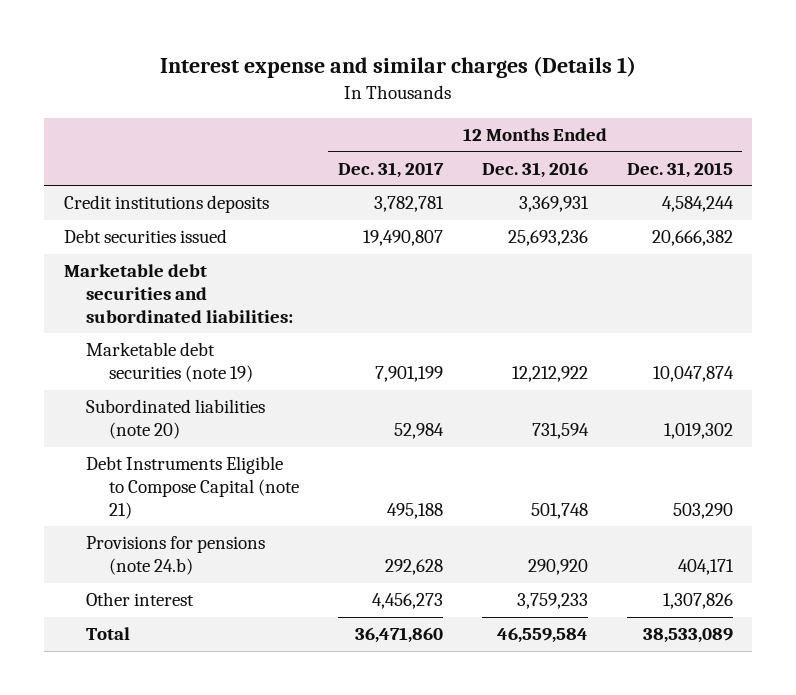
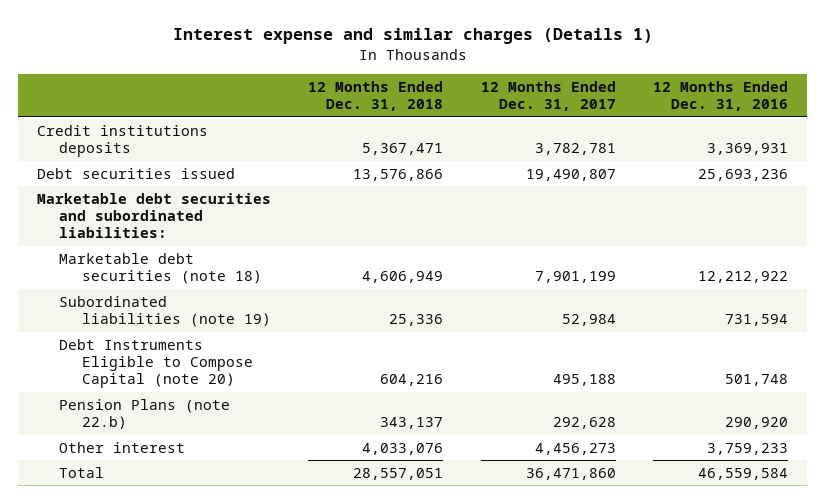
- | 12 Months Ended Dec. 31, 2017 | 12 Months Ended Dec. 31, 2016 | 12 Months Ended Dec. 31, 2015
+ | 12 Months Ended Dec. 31, 2018 | 12 Months Ended Dec. 31, 2017 | 12 Months Ended Dec. 31, 2016
- Marketable debt securities (note 19) | 7,901,199 | 12,212,922 | 10,047,874
- Subordinated liabilities (note 20) | 52,984 | 731,594 | 1,019,302
- Debt Instruments Eligible to Compose Capital (note 21) | 495,188 | 501,748 | 503,290
- Provisions for pensions (note 24.b) | 292,628 | 290,920 | 404,171
+ Marketable debt securities (note 18) | 4,606,949 | 7,901,199 | 12,212,922
+ Subordinated liabilities (note 19) | 25,336 | 52,984 | 731,594
+ Debt Instruments Eligible to Compose Capital (note 20) | 604,216 | 495,188 | 501,748
+ Pension Plans (note 22.b) | 343,137 | 292,628 | 290,920

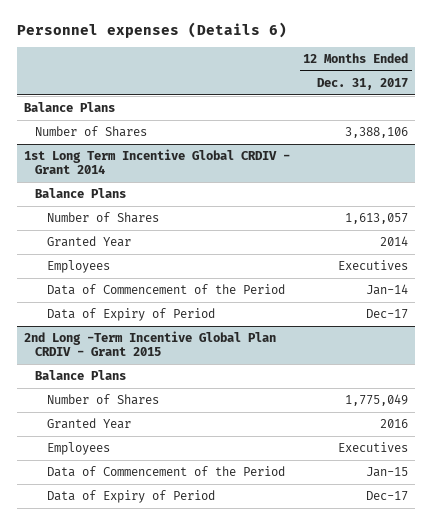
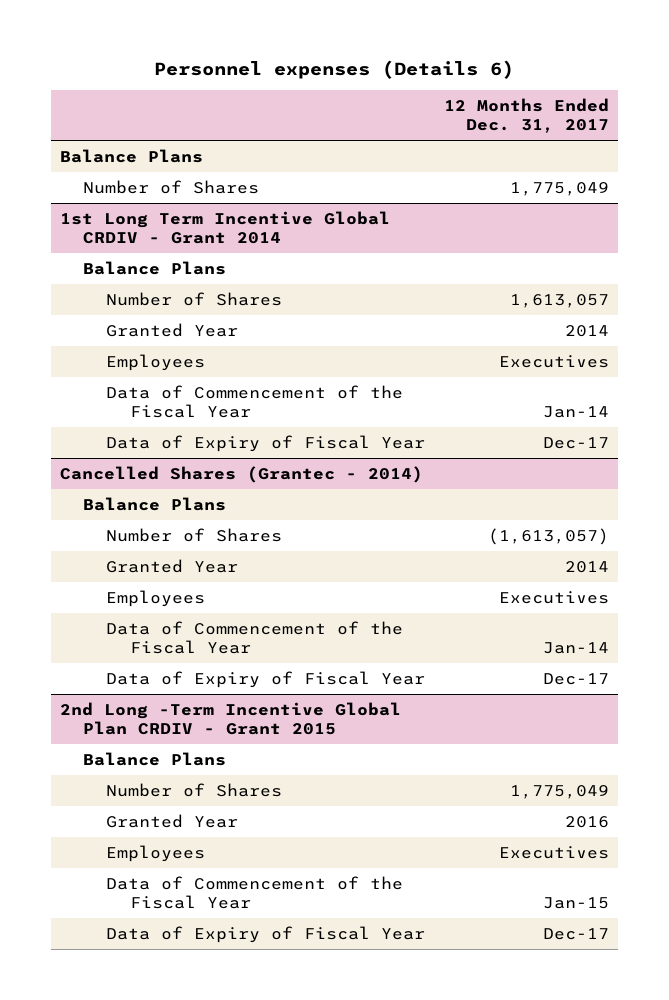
- Number of Shares | 3,388,106
+ Number of Shares | 1,775,049
@ 1st Long Term Incentive Global CRDIV - Grant 2014
- Data of Commencement of the Period | Jan-14
- Data of Expiry of Period | Dec-17
+ Data of Commencement of the Fiscal Year | Jan-14
+ Data of Expiry of Fiscal Year | Dec-17
+ Cancelled Shares (Grantec - 2014)
+ Balance Plans
+ Number of Shares | (1,613,057)
+ Granted Year | 2014
+ Employees | Executives
+ Data of Commencement of the Fiscal Year | Jan-14
+ Data of Expiry of Fiscal Year | Dec-17
@ 2nd Long -Term Incentive Global Plan CRDIV - Grant 2015
- Data of Commencement of the Period | Jan-15
- Data of Expiry of Period | Dec-17
+ Data of Commencement of the Fiscal Year | Jan-15
+ Data of Expiry of Fiscal Year | Dec-17

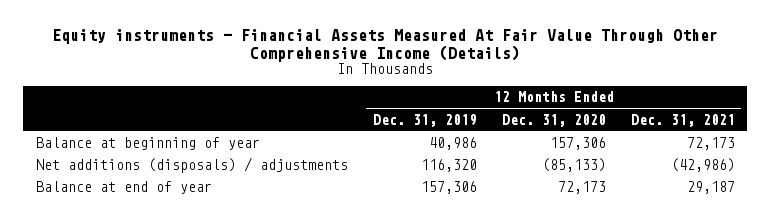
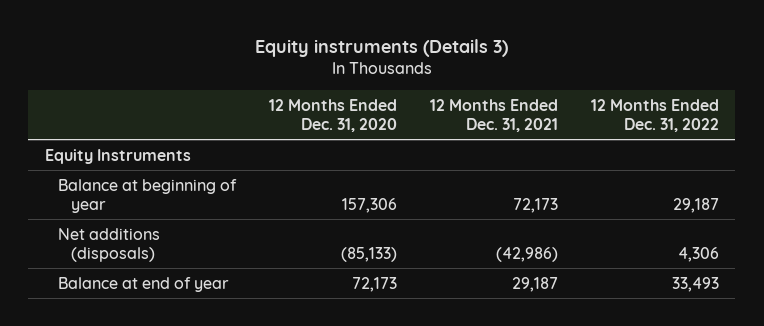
- Equity instruments - Financial Assets Measured At Fair Value Through Other Comprehensive Income (Details)
+ Equity instruments (Details 3)
- | 12 Months Ended Dec. 31, 2019 | 12 Months Ended Dec. 31, 2020 | 12 Months Ended Dec. 31, 2021
+ | 12 Months Ended Dec. 31, 2020 | 12 Months Ended Dec. 31, 2021 | 12 Months Ended Dec. 31, 2022
+ Equity Instruments
- Net additions (disposals) / adjustments | 116,320 | (85,133) | (42,986)
+ Net additions (disposals) | (85,133) | (42,986) | 4,306

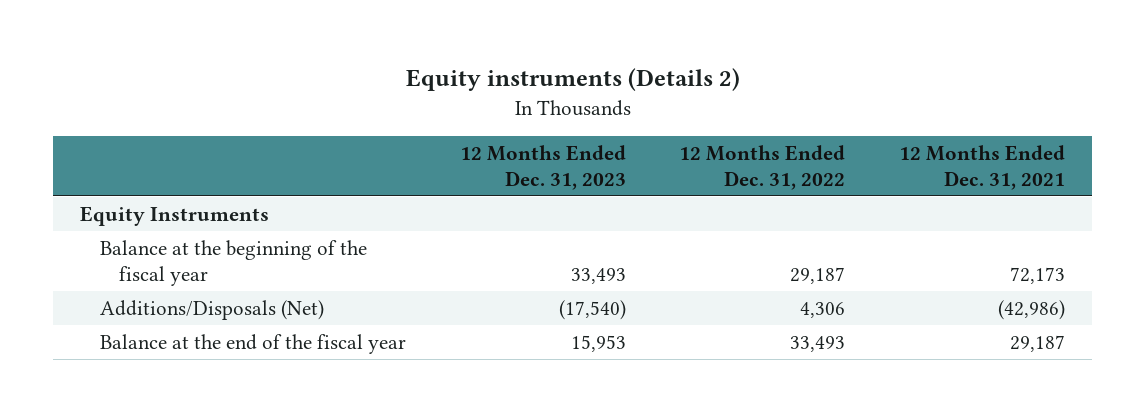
- Equity instruments (Details 3)
+ Equity instruments (Details 2)
- | 12 Months Ended Dec. 31, 2020 | 12 Months Ended Dec. 31, 2021 | 12 Months Ended Dec. 31, 2022
+ | 12 Months Ended Dec. 31, 2023 | 12 Months Ended Dec. 31, 2022 | 12 Months Ended Dec. 31, 2021
- Balance at beginning of year | 157,306 | 72,173 | 29,187
- Net additions (disposals) | (85,133) | (42,986) | 4,306
- Balance at end of year | 72,173 | 29,187 | 33,493
+ Balance at the beginning of the fiscal year | 33,493 | 29,187 | 72,173
+ Additions/Disposals (Net) | (17,540) | 4,306 | (42,986)
+ Balance at the end of the fiscal year | 15,953 | 33,493 | 29,187

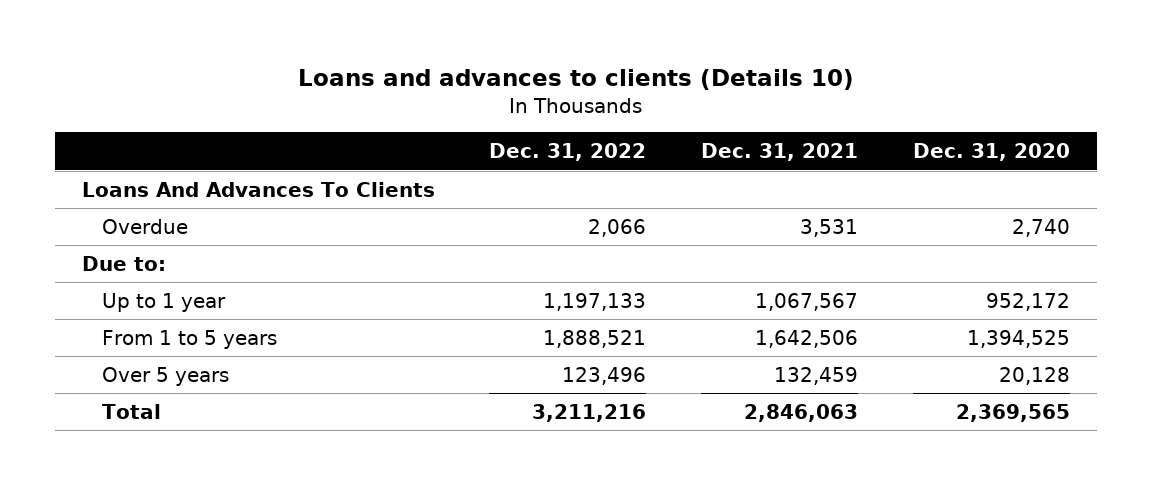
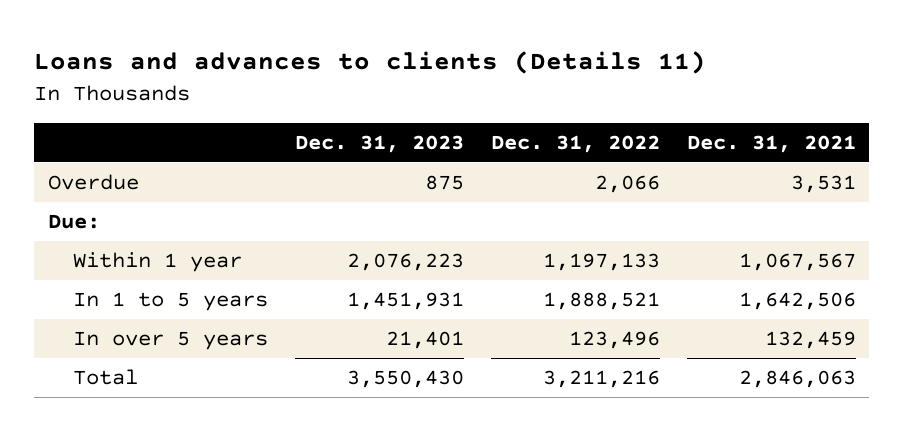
- Loans and advances to clients (Details 10)
+ Loans and advances to clients (Details 11)
- | Dec. 31, 2022 | Dec. 31, 2021 | Dec. 31, 2020
+ | Dec. 31, 2023 | Dec. 31, 2022 | Dec. 31, 2021
- Loans And Advances To Clients
- Due to:
- Up to 1 year | 1,197,133 | 1,067,567 | 952,172
- From 1 to 5 years | 1,888,521 | 1,642,506 | 1,394,525
- Over 5 years | 123,496 | 132,459 | 20,128
+ Due:
+ Within 1 year | 2,076,223 | 1,197,133 | 1,067,567
+ In 1 to 5 years | 1,451,931 | 1,888,521 | 1,642,506
+ In over 5 years | 21,401 | 123,496 | 132,459

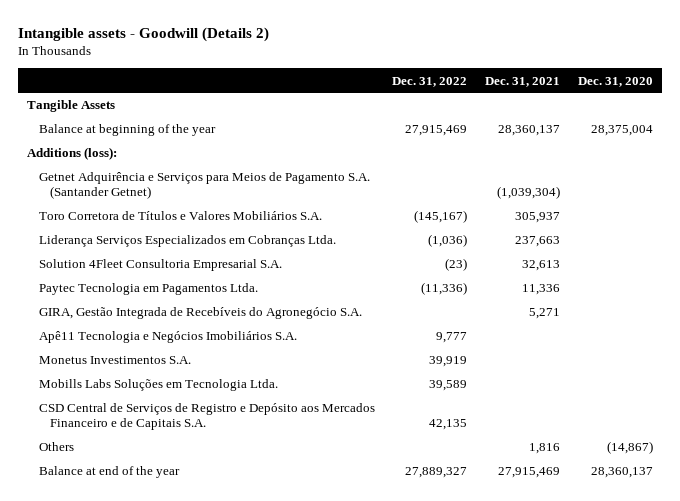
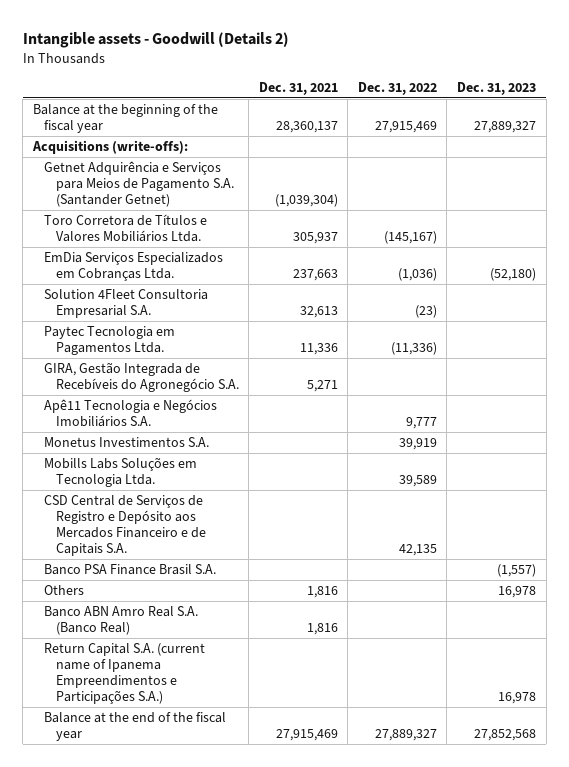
- | Dec. 31, 2022 | Dec. 31, 2021 | Dec. 31, 2020
+ | Dec. 31, 2021 | Dec. 31, 2022 | Dec. 31, 2023
- Tangible Assets
- Balance at beginning of the year | 27,915,469 | 28,360,137 | 28,375,004
- Additions (loss):
+ Balance at the beginning of the fiscal year | 28,360,137 | 27,915,469 | 27,889,327
+ Acquisitions (write-offs):
- Toro Corretora de Títulos e Valores Mobiliários S.A. | (145,167) | 305,937 |
- Liderança Serviços Especializados em Cobranças Ltda. | (1,036) | 237,663 |
+ Toro Corretora de Títulos e Valores Mobiliários Ltda. | 305,937 | (145,167) |
+ EmDia Serviços Especializados em Cobranças Ltda. | 237,663 | (1,036) | (52,180)
+ Banco PSA Finance Brasil S.A. | | | (1,557)
- Balance at end of the year | 27,889,327 | 27,915,469 | 28,360,137
+ Banco ABN Amro Real S.A. (Banco Real) | 1,816 | |
+ Return Capital S.A. (current name of Ipanema Empreendimentos e Participações S.A.) | | | 16,978
+ Balance at the end of the fiscal year | 27,915,469 | 27,889,327 | 27,852,568

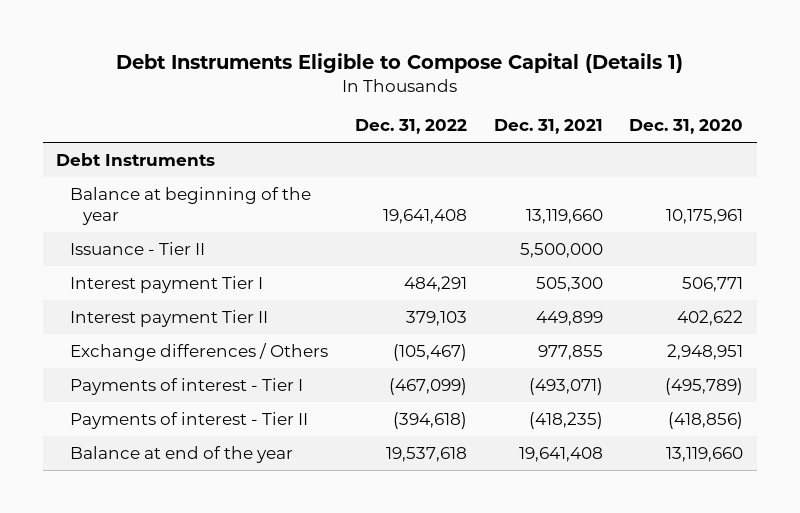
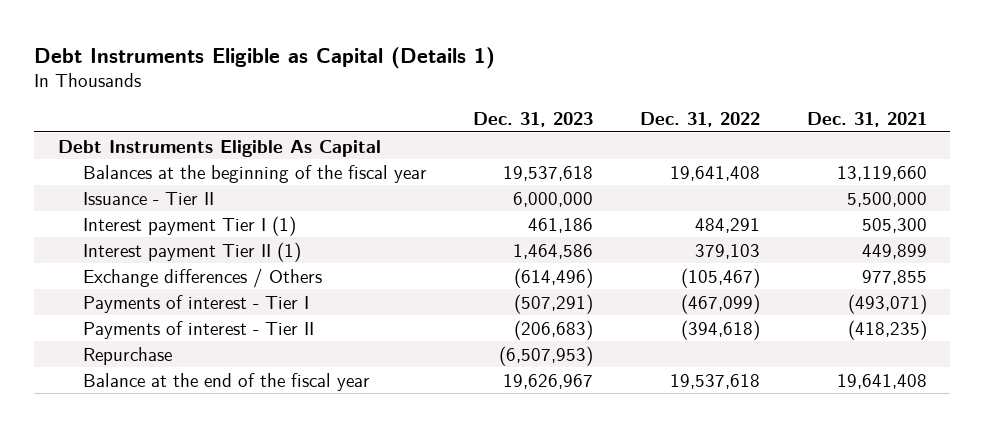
- Debt Instruments Eligible to Compose Capital (Details 1)
+ Debt Instruments Eligible as Capital (Details 1)
- | Dec. 31, 2022 | Dec. 31, 2021 | Dec. 31, 2020
+ | Dec. 31, 2023 | Dec. 31, 2022 | Dec. 31, 2021
- Debt Instruments
- Balance at beginning of the year | 19,641,408 | 13,119,660 | 10,175,961
+ Debt Instruments Eligible As Capital
+ Balances at the beginning of the fiscal year | 19,537,618 | 19,641,408 | 13,119,660
- Interest payment Tier I | 484,291 | 505,300 | 506,771
- Interest payment Tier II | 379,103 | 449,899 | 402,622
+ Interest payment Tier I (1) | 461,186 | 484,291 | 505,300
+ Interest payment Tier II (1) | 1,464,586 | 379,103 | 449,899
- Balance at end of the year | 19,537,618 | 19,641,408 | 13,119,660
+ Repurchase | (6,507,953) | |
+ Balance at the end of the fiscal year | 19,626,967 | 19,537,618 | 19,641,408

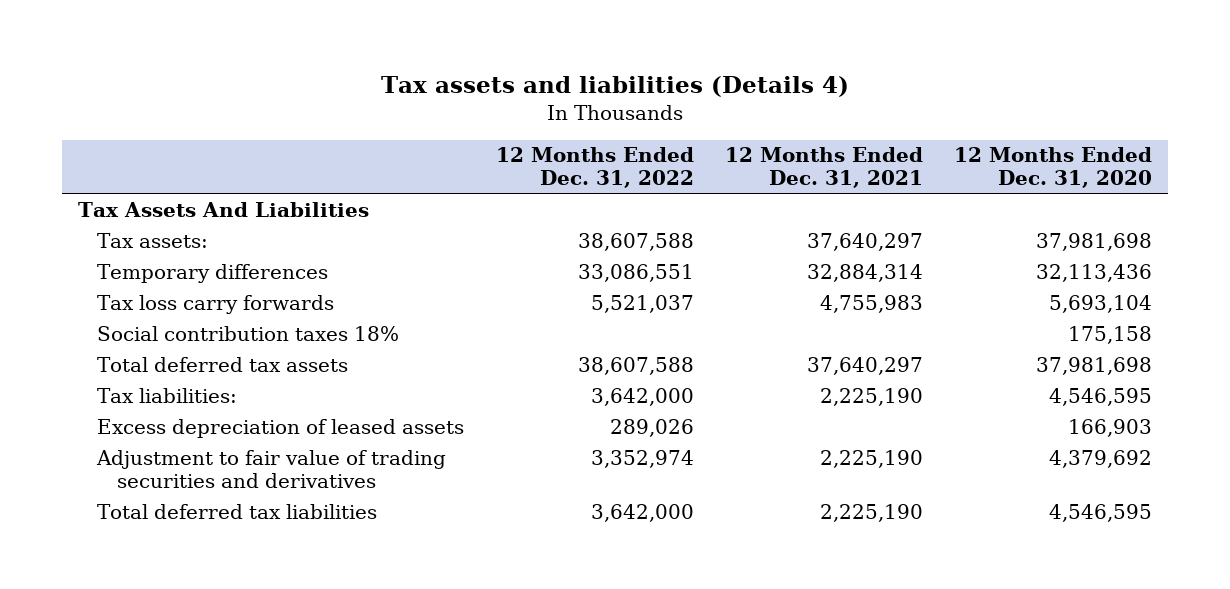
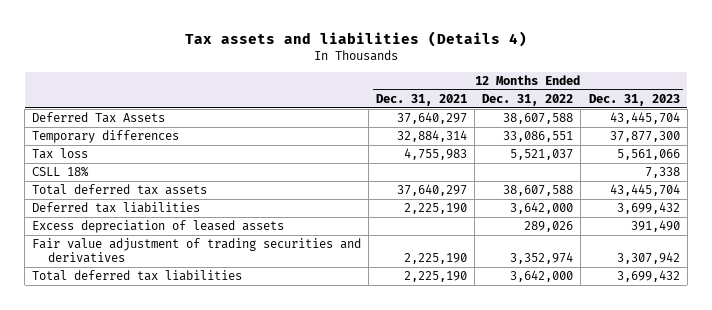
- | 12 Months Ended Dec. 31, 2022 | 12 Months Ended Dec. 31, 2021 | 12 Months Ended Dec. 31, 2020
+ | 12 Months Ended Dec. 31, 2021 | 12 Months Ended Dec. 31, 2022 | 12 Months Ended Dec. 31, 2023
- Tax Assets And Liabilities
- Tax assets: | 38,607,588 | 37,640,297 | 37,981,698
+ Deferred Tax Assets | 37,640,297 | 38,607,588 | 43,445,704
- Tax loss carry forwards | 5,521,037 | 4,755,983 | 5,693,104
- Social contribution taxes 18% | | | 175,158
+ Tax loss | 4,755,983 | 5,521,037 | 5,561,066
+ CSLL 18% | | | 7,338
- Tax liabilities: | 3,642,000 | 2,225,190 | 4,546,595
+ Deferred tax liabilities | 2,225,190 | 3,642,000 | 3,699,432
- Adjustment to fair value of trading securities and derivatives | 3,352,974 | 2,225,190 | 4,379,692
+ Fair value adjustment of trading securities and derivatives | 2,225,190 | 3,352,974 | 3,307,942

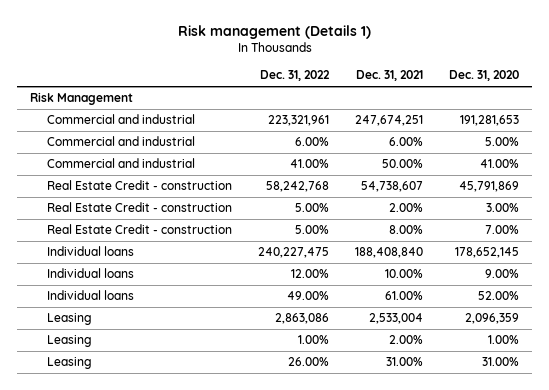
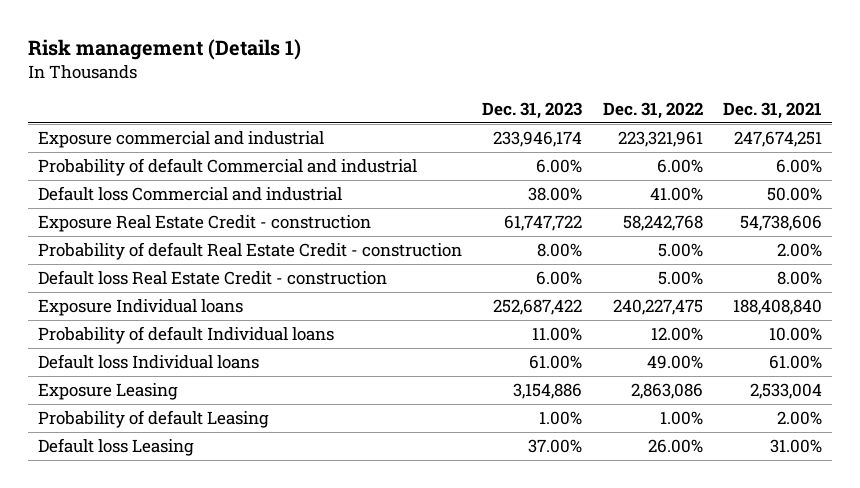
- | Dec. 31, 2022 | Dec. 31, 2021 | Dec. 31, 2020
+ | Dec. 31, 2023 | Dec. 31, 2022 | Dec. 31, 2021
- Risk Management
- Commercial and industrial | 223,321,961 | 247,674,251 | 191,281,653
- Commercial and industrial | 6.00% | 6.00% | 5.00%
- Commercial and industrial | 41.00% | 50.00% | 41.00%
- Real Estate Credit - construction | 58,242,768 | 54,738,607 | 45,791,869
- Real Estate Credit - construction | 5.00% | 2.00% | 3.00%
- Real Estate Credit - construction | 5.00% | 8.00% | 7.00%
- Individual loans | 240,227,475 | 188,408,840 | 178,652,145
- Individual loans | 12.00% | 10.00% | 9.00%
- Individual loans | 49.00% | 61.00% | 52.00%
- Leasing | 2,863,086 | 2,533,004 | 2,096,359
- Leasing | 1.00% | 2.00% | 1.00%
- Leasing | 26.00% | 31.00% | 31.00%
+ Exposure commercial and industrial | 233,946,174 | 223,321,961 | 247,674,251
+ Probability of default Commercial and industrial | 6.00% | 6.00% | 6.00%
+ Default loss Commercial and industrial | 38.00% | 41.00% | 50.00%
+ Exposure Real Estate Credit - construction | 61,747,722 | 58,242,768 | 54,738,606
+ Probability of default Real Estate Credit - construction | 8.00% | 5.00% | 2.00%
+ Default loss Real Estate Credit - construction | 6.00% | 5.00% | 8.00%
+ Exposure Individual loans | 252,687,422 | 240,227,475 | 188,408,840
+ Probability of default Individual loans | 11.00% | 12.00% | 10.00%
+ Default loss Individual loans | 61.00% | 49.00% | 61.00%
+ Exposure Leasing | 3,154,886 | 2,863,086 | 2,533,004
+ Probability of default Leasing | 1.00% | 1.00% | 2.00%
+ Default loss Leasing | 37.00% | 26.00% | 31.00%

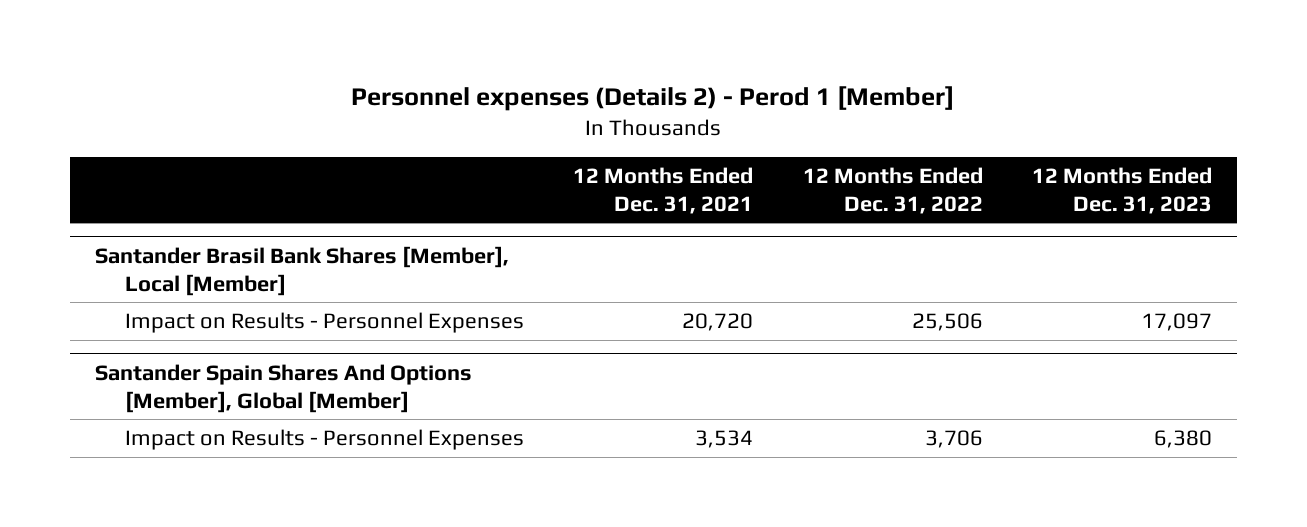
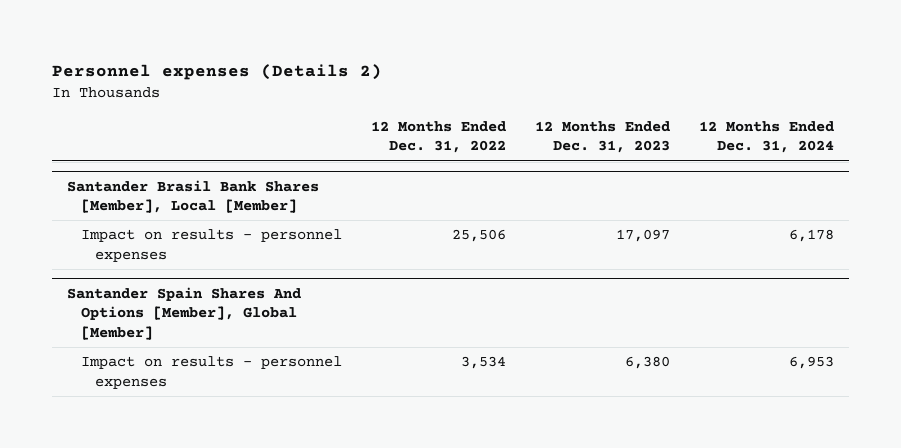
- Personnel expenses (Details 2) - Perod 1 [Member]
+ Personnel expenses (Details 2)
- | 12 Months Ended Dec. 31, 2021 | 12 Months Ended Dec. 31, 2022 | 12 Months Ended Dec. 31, 2023
+ | 12 Months Ended Dec. 31, 2022 | 12 Months Ended Dec. 31, 2023 | 12 Months Ended Dec. 31, 2024
@ Santander Brasil Bank Shares [Member], Local [Member]
- Impact on Results - Personnel Expenses | 20,720 | 25,506 | 17,097
+ Impact on results - personnel expenses | 25,506 | 17,097 | 6,178
@ Santander Spain Shares And Options [Member], Global [Member]
- Impact on Results - Personnel Expenses | 3,534 | 3,706 | 6,380
+ Impact on results - personnel expenses | 3,534 | 6,380 | 6,953

